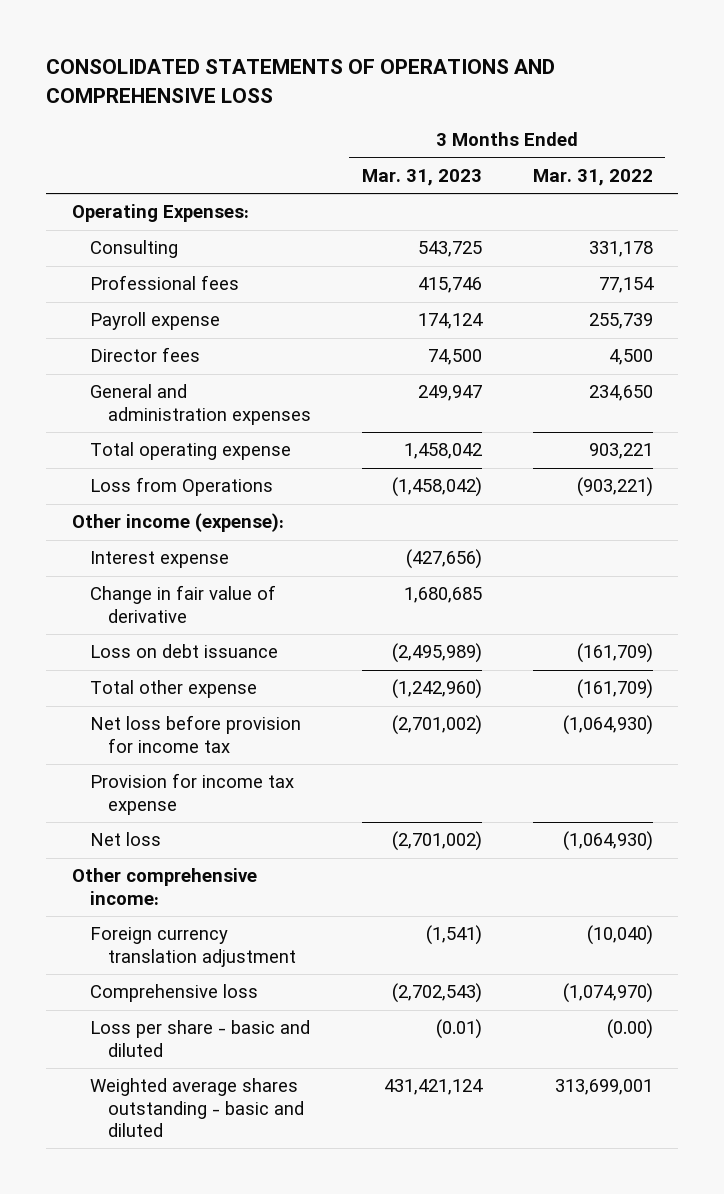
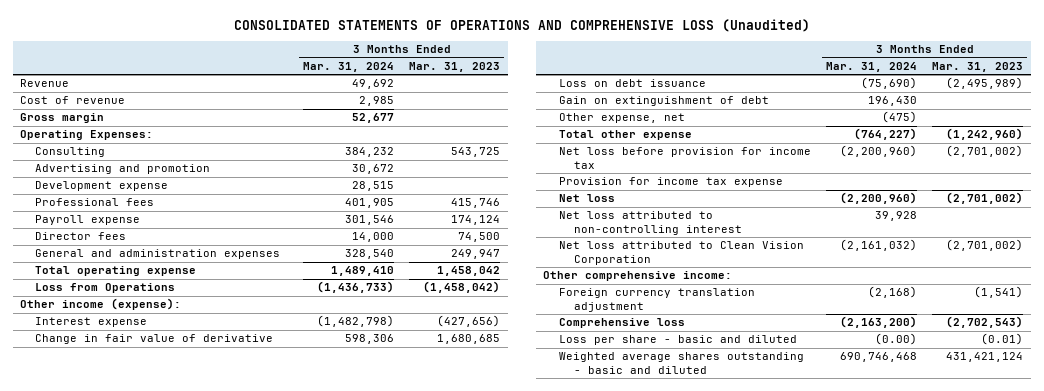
- CONSOLIDATED STATEMENTS OF OPERATIONS AND COMPREHENSIVE LOSS
+ CONSOLIDATED STATEMENTS OF OPERATIONS AND COMPREHENSIVE LOSS (Unaudited)
- | 3 Months Ended Mar. 31, 2023 | 3 Months Ended Mar. 31, 2022
+ | 3 Months Ended Mar. 31, 2024 | 3 Months Ended Mar. 31, 2023
+ Revenue | 49,692 |
+ Cost of revenue | 2,985 |
+ Gross margin | 52,677 |
+ Advertising and promotion | 30,672 |
+ Development expense | 28,515 |
+ Gain on extinguishment of debt | 196,430 |
+ Other expense, net | (475) |
+ Net loss attributed to non-controlling interest | 39,928 |
+ Net loss attributed to Clean Vision Corporation | (2,161,032) | (2,701,002)

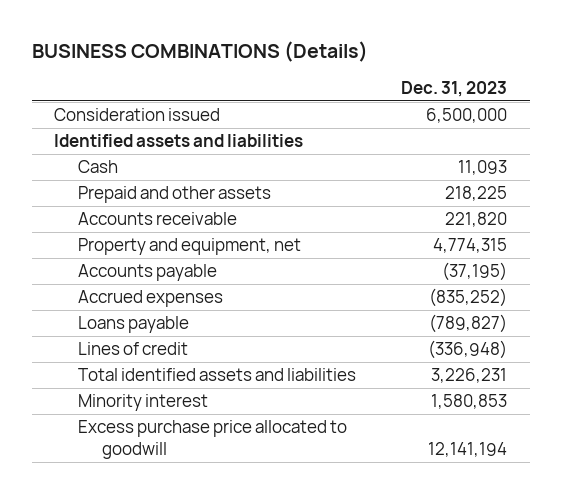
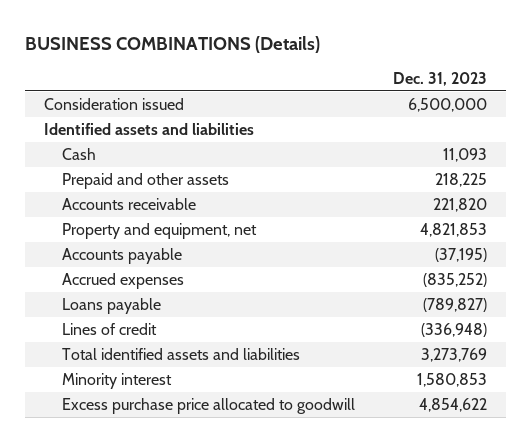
- Property and equipment, net | 4,774,315
+ Property and equipment, net | 4,821,853
- Total identified assets and liabilities | 3,226,231
+ Total identified assets and liabilities | 3,273,769
- Excess purchase price allocated to goodwill | 12,141,194
+ Excess purchase price allocated to goodwill | 4,854,622

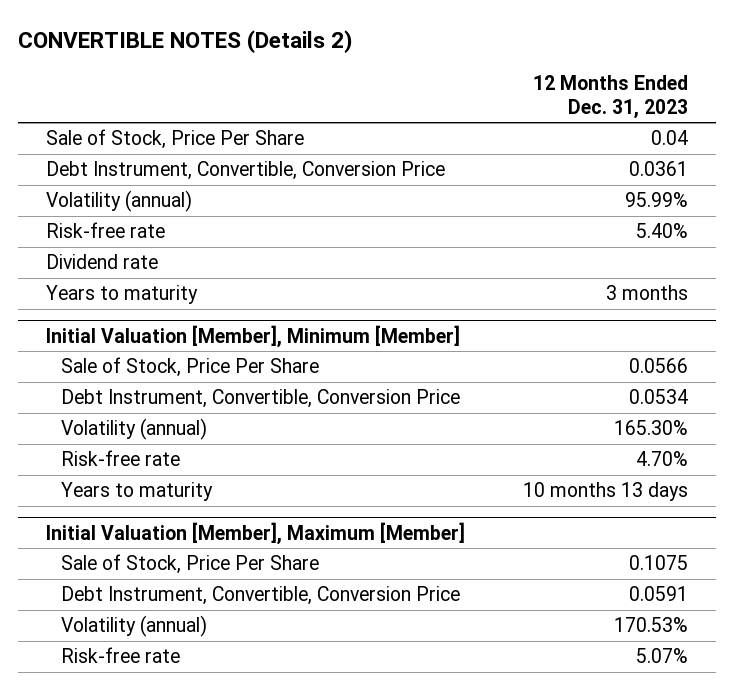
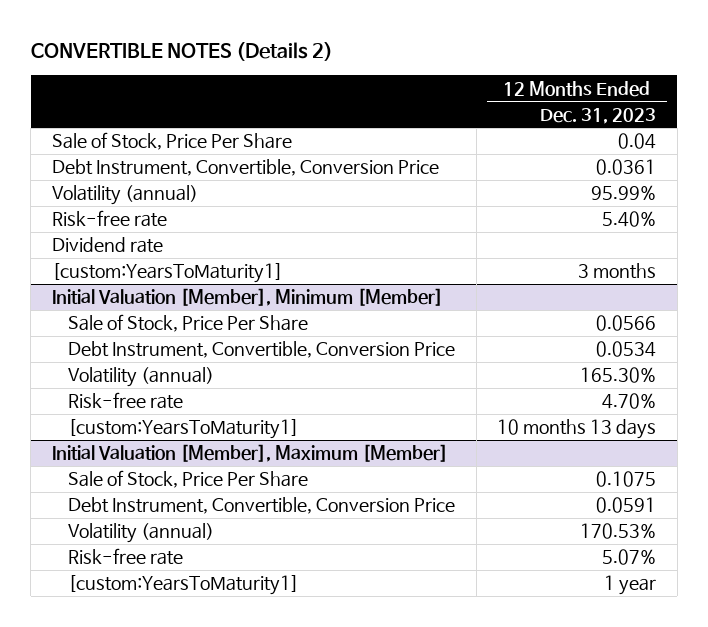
- Years to maturity | 3 months
+ [custom:YearsToMaturity1] | 3 months
@ Initial Valuation [Member], Minimum [Member]
- Years to maturity | 10 months 13 days
+ [custom:YearsToMaturity1] | 10 months 13 days
@ Initial Valuation [Member], Maximum [Member]
+ [custom:YearsToMaturity1] | 1 year

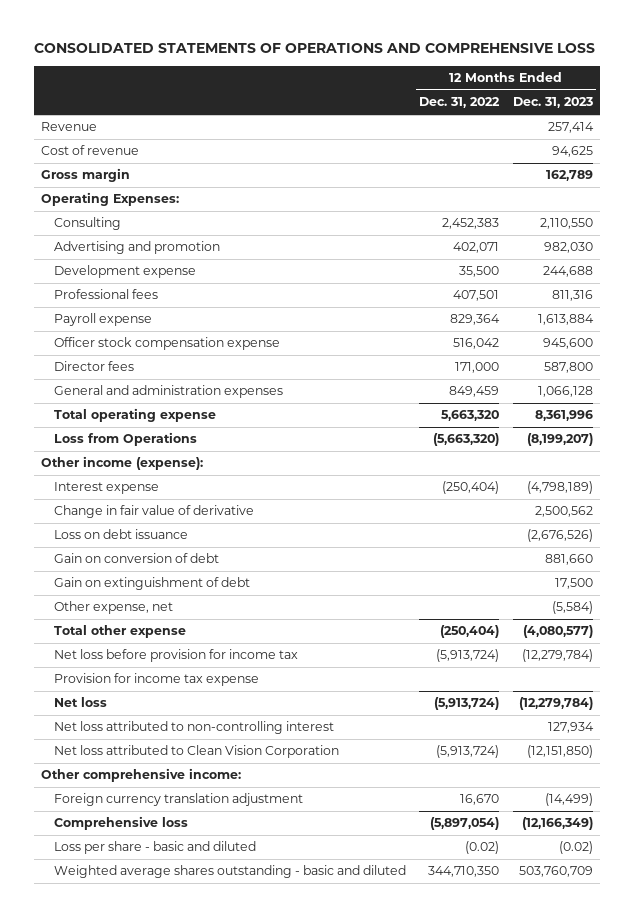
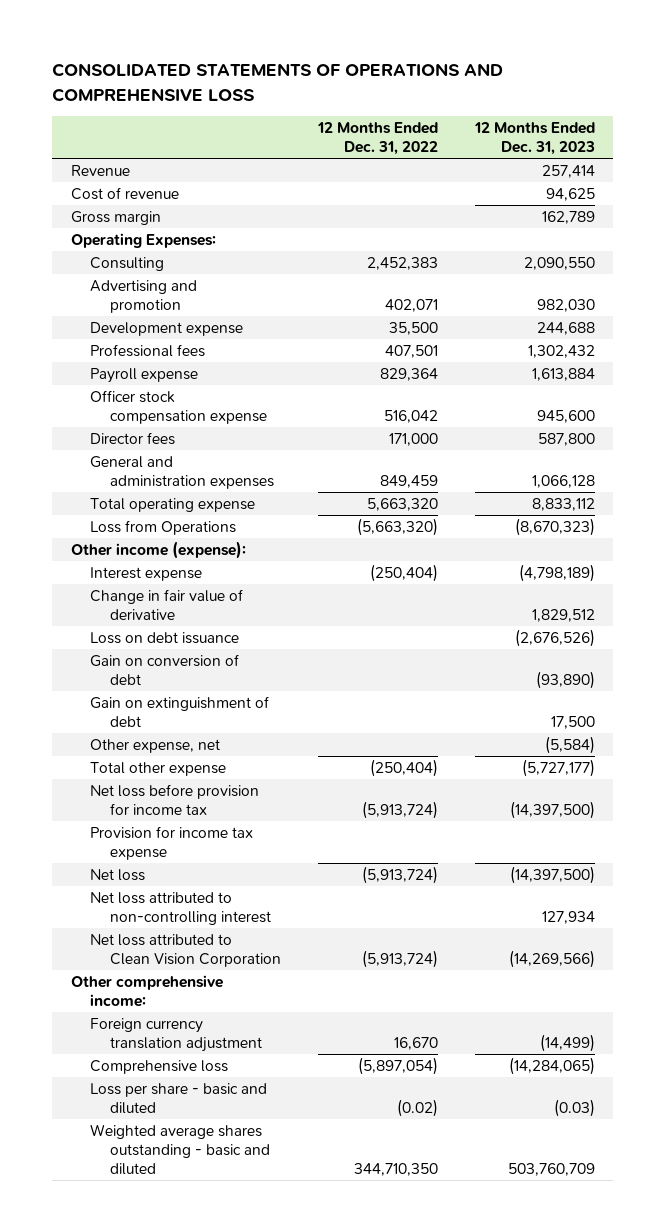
- Consulting | 2,452,383 | 2,110,550
+ Consulting | 2,452,383 | 2,090,550
- Professional fees | 407,501 | 811,316
+ Professional fees | 407,501 | 1,302,432
- Total operating expense | 5,663,320 | 8,361,996
- Loss from Operations | (5,663,320) | (8,199,207)
+ Total operating expense | 5,663,320 | 8,833,112
+ Loss from Operations | (5,663,320) | (8,670,323)
- Change in fair value of derivative | | 2,500,562
+ Change in fair value of derivative | | 1,829,512
- Gain on conversion of debt | | 881,660
+ Gain on conversion of debt | | (93,890)
- Total other expense | (250,404) | (4,080,577)
- Net loss before provision for income tax | (5,913,724) | (12,279,784)
+ Total other expense | (250,404) | (5,727,177)
+ Net loss before provision for income tax | (5,913,724) | (14,397,500)
- Net loss | (5,913,724) | (12,279,784)
+ Net loss | (5,913,724) | (14,397,500)
- Net loss attributed to Clean Vision Corporation | (5,913,724) | (12,151,850)
+ Net loss attributed to Clean Vision Corporation | (5,913,724) | (14,269,566)
- Comprehensive loss | (5,897,054) | (12,166,349)
- Loss per share - basic and diluted | (0.02) | (0.02)
+ Comprehensive loss | (5,897,054) | (14,284,065)
+ Loss per share - basic and diluted | (0.02) | (0.03)

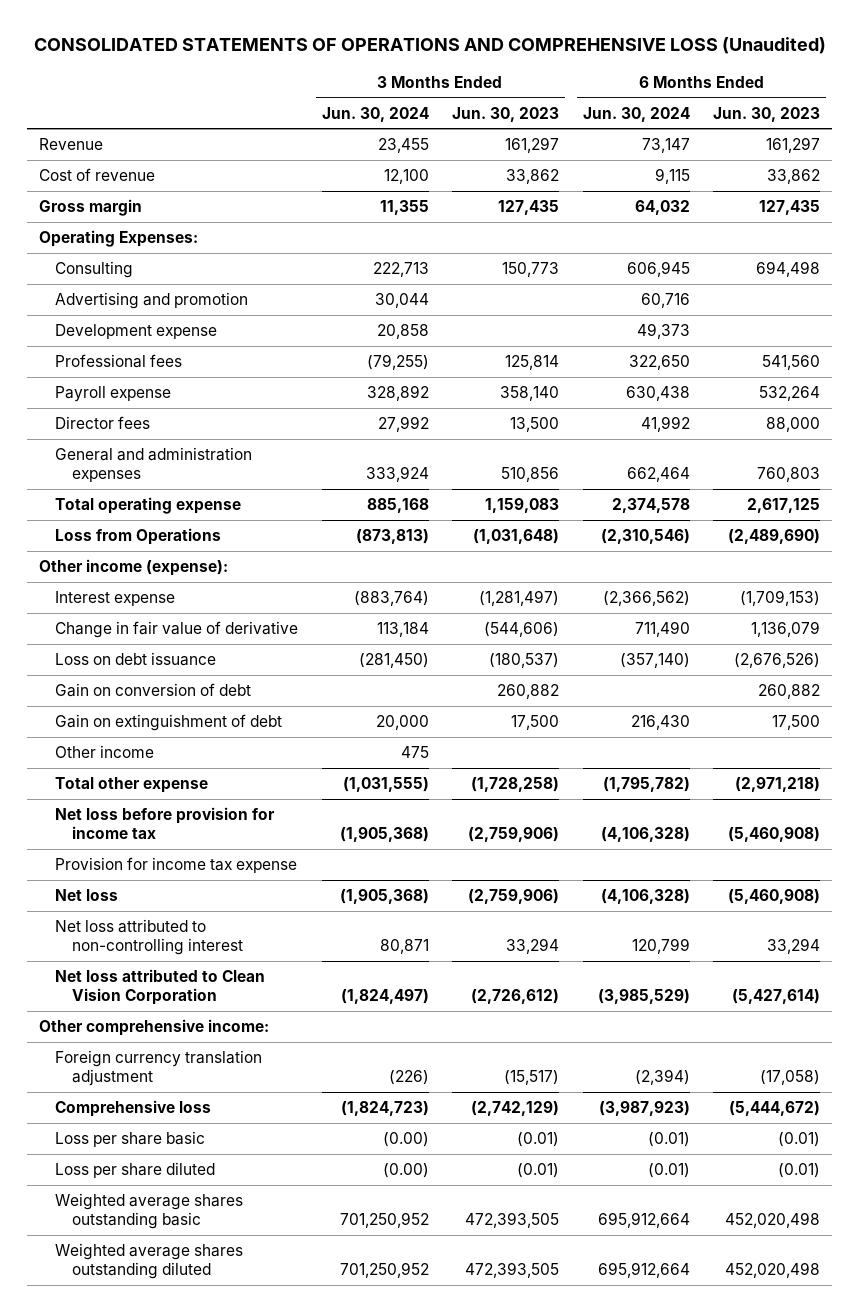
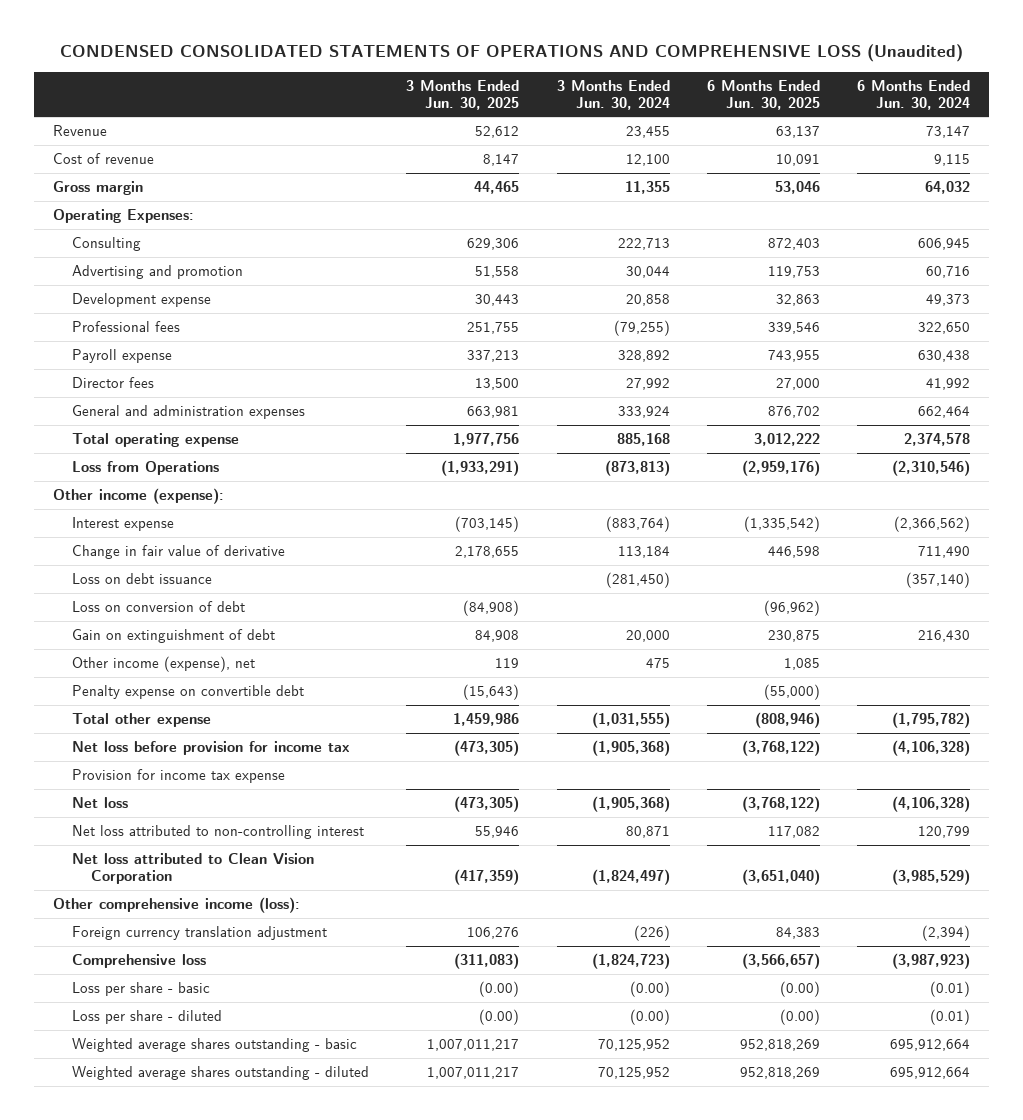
- CONSOLIDATED STATEMENTS OF OPERATIONS AND COMPREHENSIVE LOSS (Unaudited)
+ CONDENSED CONSOLIDATED STATEMENTS OF OPERATIONS AND COMPREHENSIVE LOSS (Unaudited)
- | 3 Months Ended Jun. 30, 2024 | 3 Months Ended Jun. 30, 2023 | 6 Months Ended Jun. 30, 2024 | 6 Months Ended Jun. 30, 2023
+ | 3 Months Ended Jun. 30, 2025 | 3 Months Ended Jun. 30, 2024 | 6 Months Ended Jun. 30, 2025 | 6 Months Ended Jun. 30, 2024
- Gain on conversion of debt | | 260,882 | | 260,882
+ Loss on conversion of debt | (84,908) | | (96,962) |
- Other income | 475 | | |
+ Other income (expense), net | 119 | 475 | 1,085 |
+ Penalty expense on convertible debt | (15,643) | | (55,000) |
- Other comprehensive income:
+ Other comprehensive income (loss):
- Loss per share basic | (0.00) | (0.01) | (0.01) | (0.01)
- Loss per share diluted | (0.00) | (0.01) | (0.01) | (0.01)
- Weighted average shares outstanding basic | 701,250,952 | 472,393,505 | 695,912,664 | 452,020,498
- Weighted average shares outstanding diluted | 701,250,952 | 472,393,505 | 695,912,664 | 452,020,498
+ Loss per share - basic | (0.00) | (0.00) | (0.00) | (0.01)
+ Loss per share - diluted | (0.00) | (0.00) | (0.00) | (0.01)
+ Weighted average shares outstanding - basic | 1,007,011,217 | 70,125,952 | 952,818,269 | 695,912,664
+ Weighted average shares outstanding - diluted | 1,007,011,217 | 70,125,952 | 952,818,269 | 695,912,664

